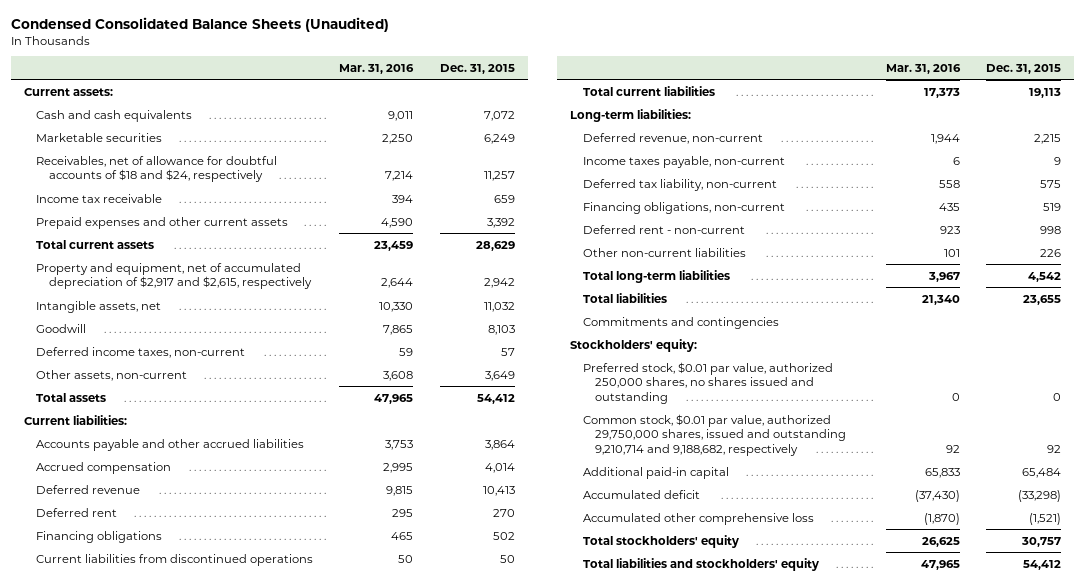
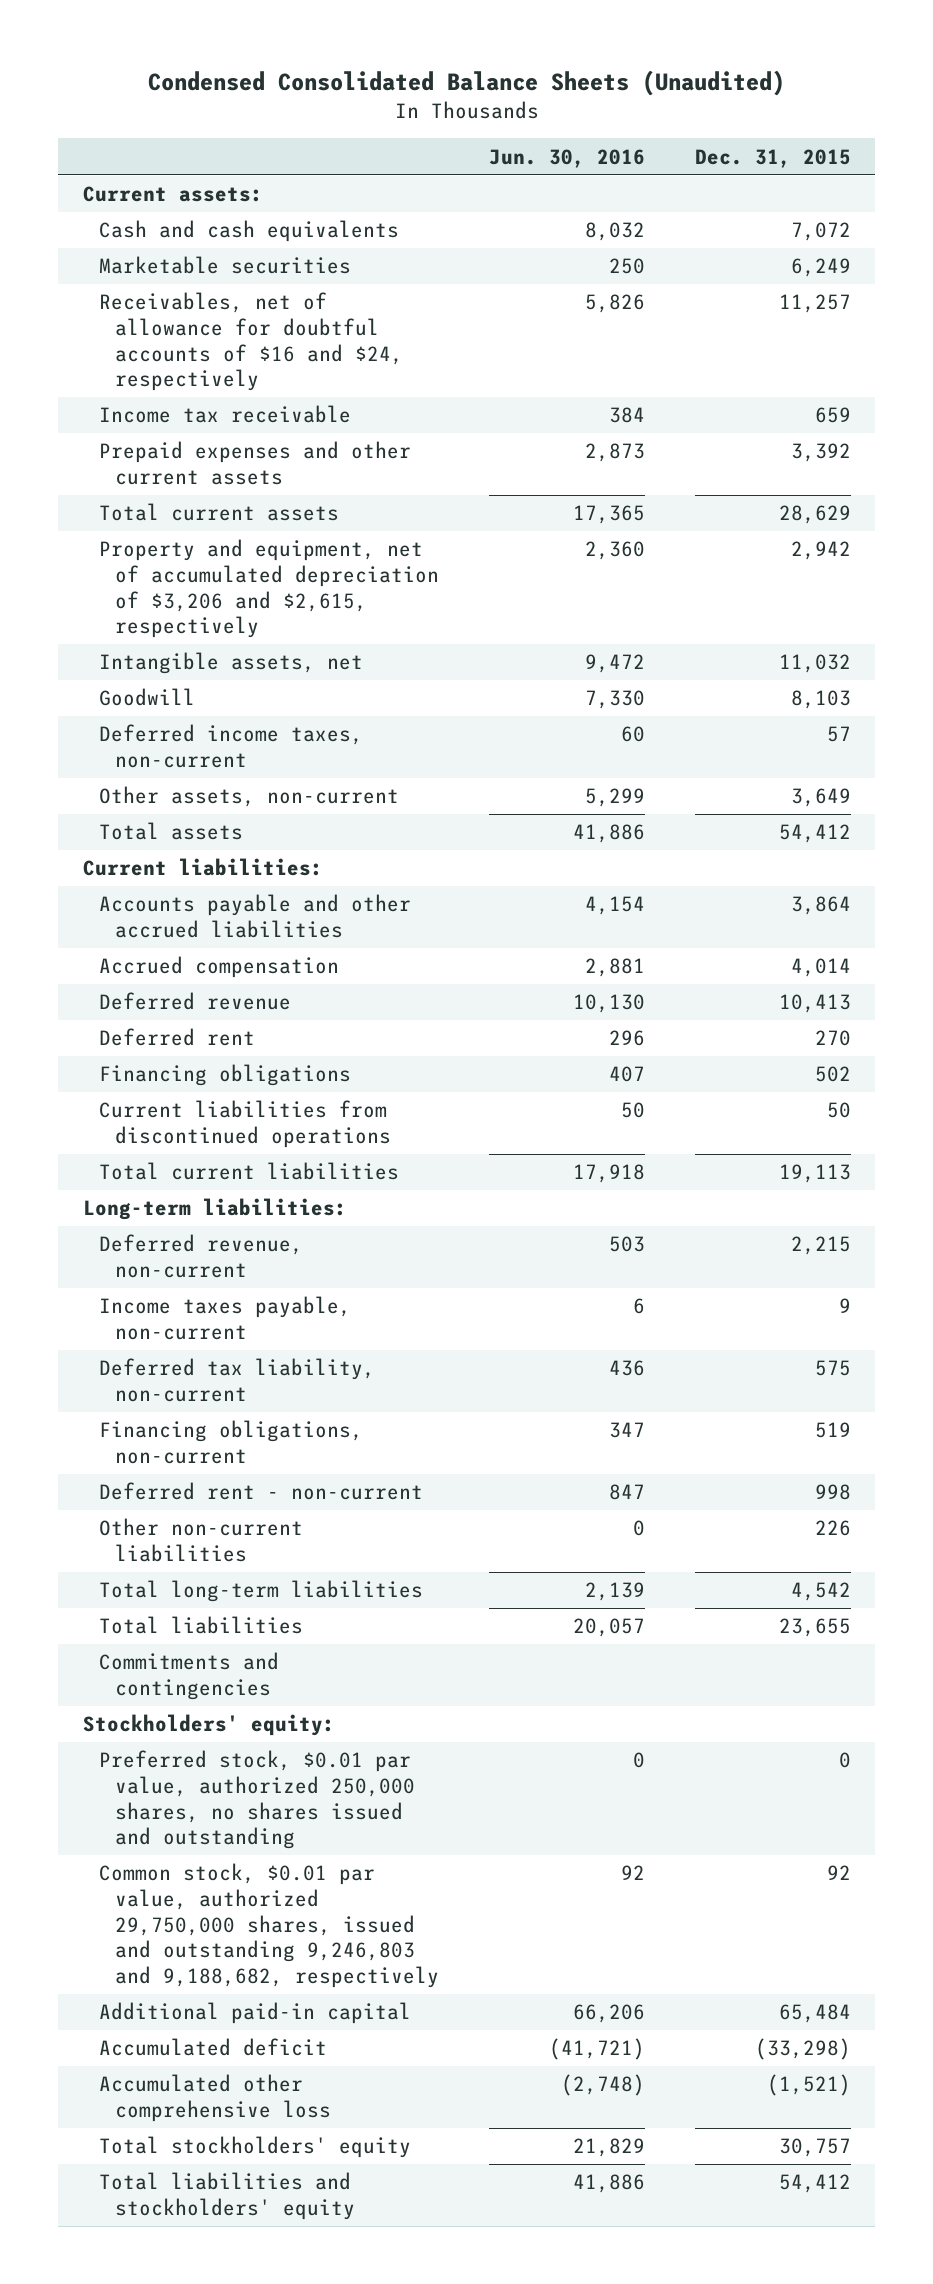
- | Mar. 31, 2016 | Dec. 31, 2015
+ | Jun. 30, 2016 | Dec. 31, 2015
- Receivables, net of allowance for doubtful accounts of $18 and $24, respectively | 7,214 | 11,257
+ Receivables, net of allowance for doubtful accounts of $16 and $24, respectively | 5,826 | 11,257
- Property and equipment, net of accumulated depreciation of $2,917 and $2,615, respectively | 2,644 | 2,942
+ Property and equipment, net of accumulated depreciation of $3,206 and $2,615, respectively | 2,360 | 2,942
- Common stock, $0.01 par value, authorized 29,750,000 shares, issued and outstanding 9,210,714 and 9,188,682, respectively | 92 | 92
+ Common stock, $0.01 par value, authorized 29,750,000 shares, issued and outstanding 9,246,803 and 9,188,682, respectively | 92 | 92

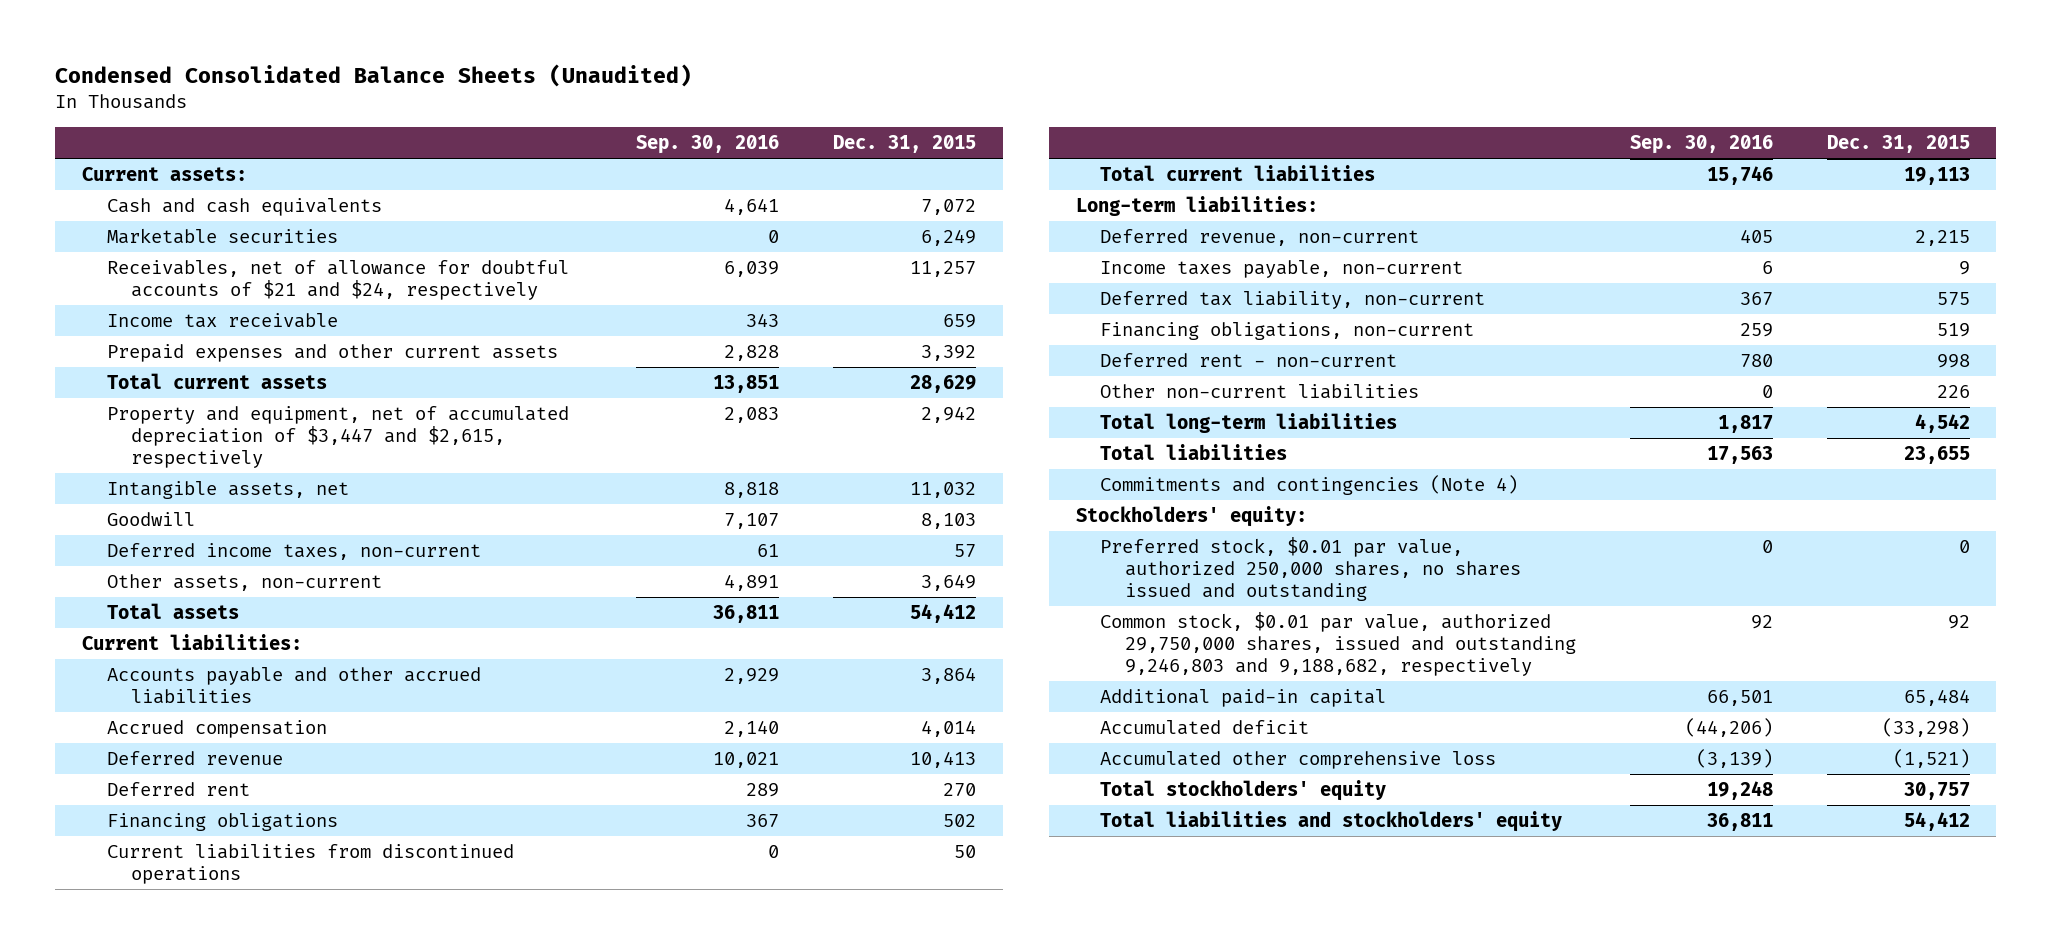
- | Jun. 30, 2016 | Dec. 31, 2015
+ | Sep. 30, 2016 | Dec. 31, 2015
- Receivables, net of allowance for doubtful accounts of $16 and $24, respectively | 5,826 | 11,257
+ Receivables, net of allowance for doubtful accounts of $21 and $24, respectively | 6,039 | 11,257
- Property and equipment, net of accumulated depreciation of $3,206 and $2,615, respectively | 2,360 | 2,942
+ Property and equipment, net of accumulated depreciation of $3,447 and $2,615, respectively | 2,083 | 2,942
- Commitments and contingencies
+ Commitments and contingencies (Note 4)

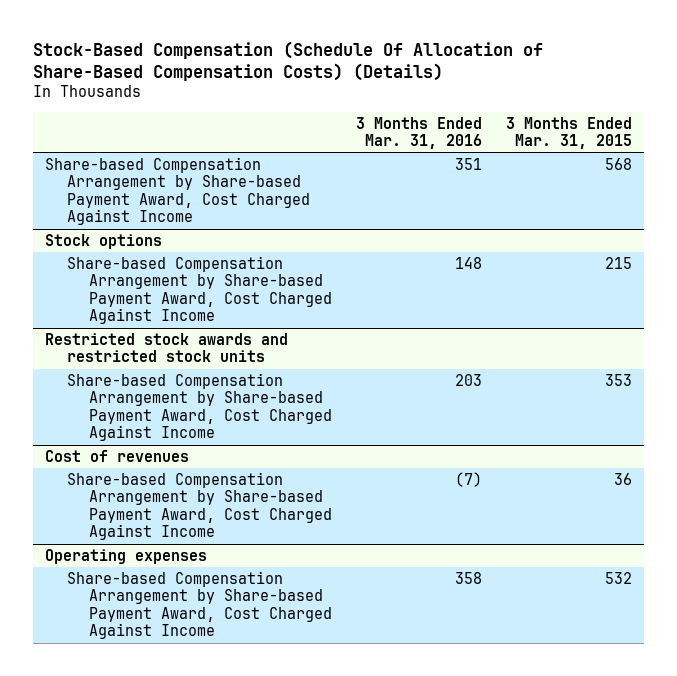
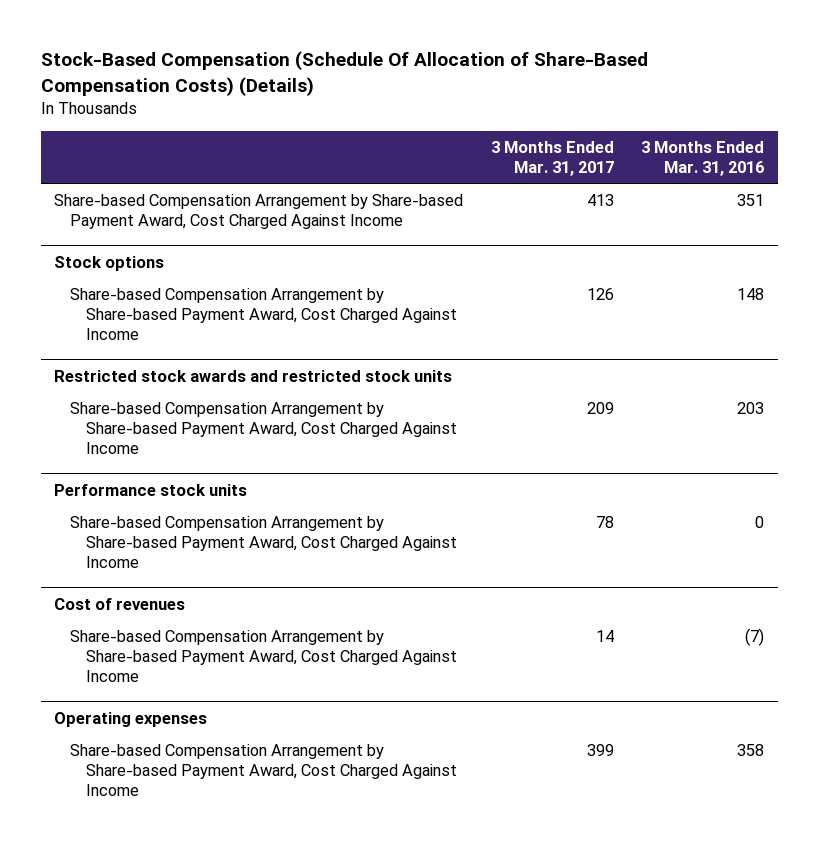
- | 3 Months Ended Mar. 31, 2016 | 3 Months Ended Mar. 31, 2015
+ | 3 Months Ended Mar. 31, 2017 | 3 Months Ended Mar. 31, 2016
+ Performance stock units
+ Share-based Compensation Arrangement by Share-based Payment Award, Cost Charged Against Income | 78 | 0

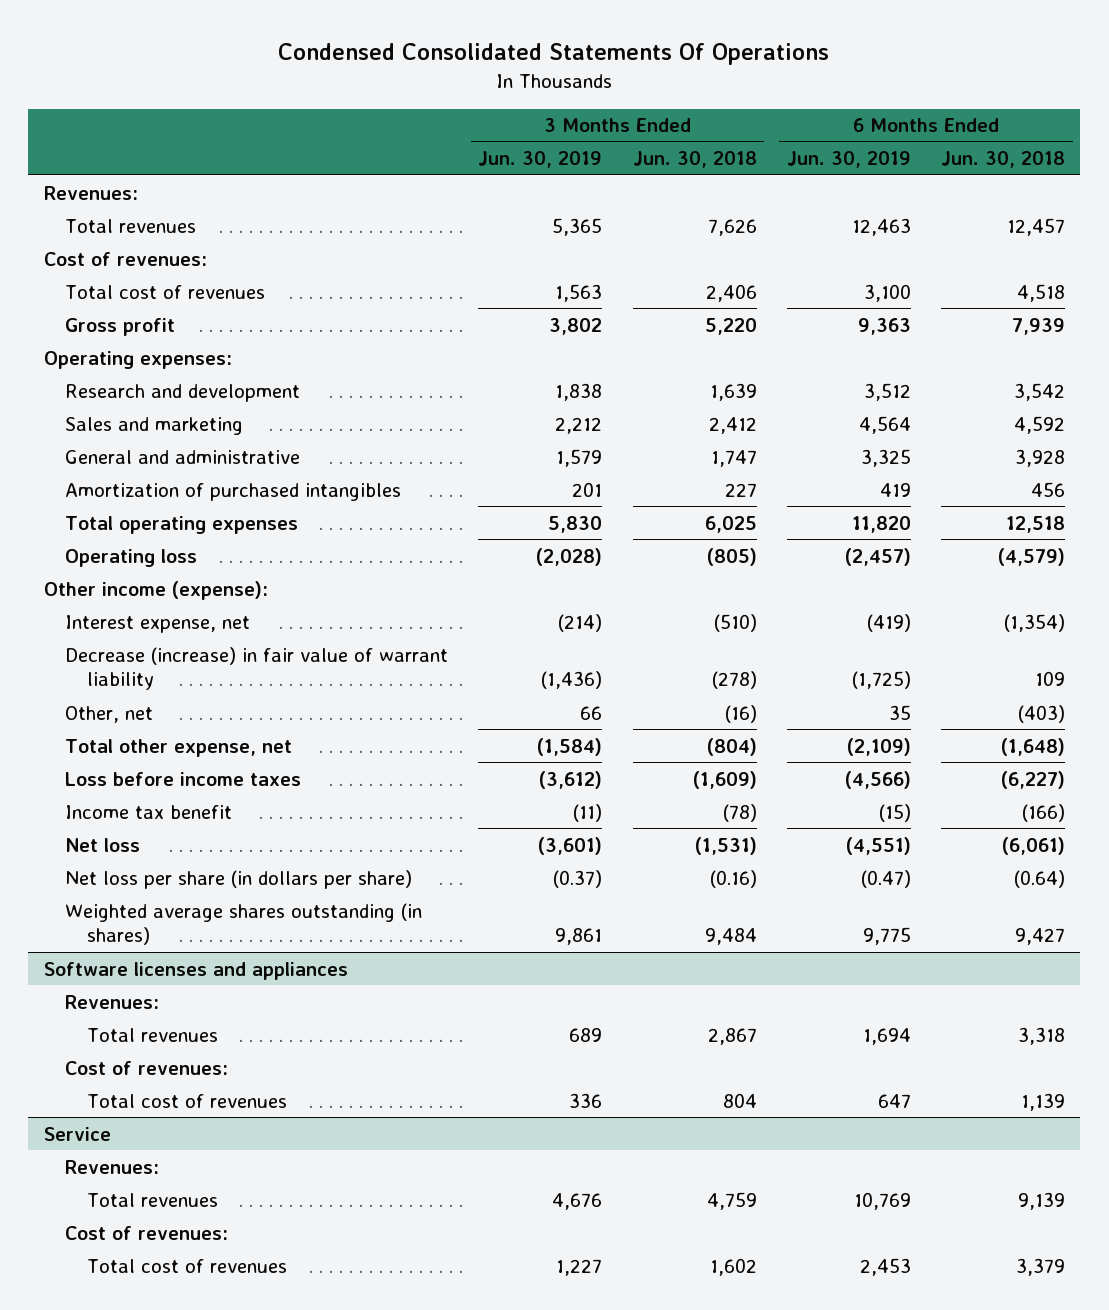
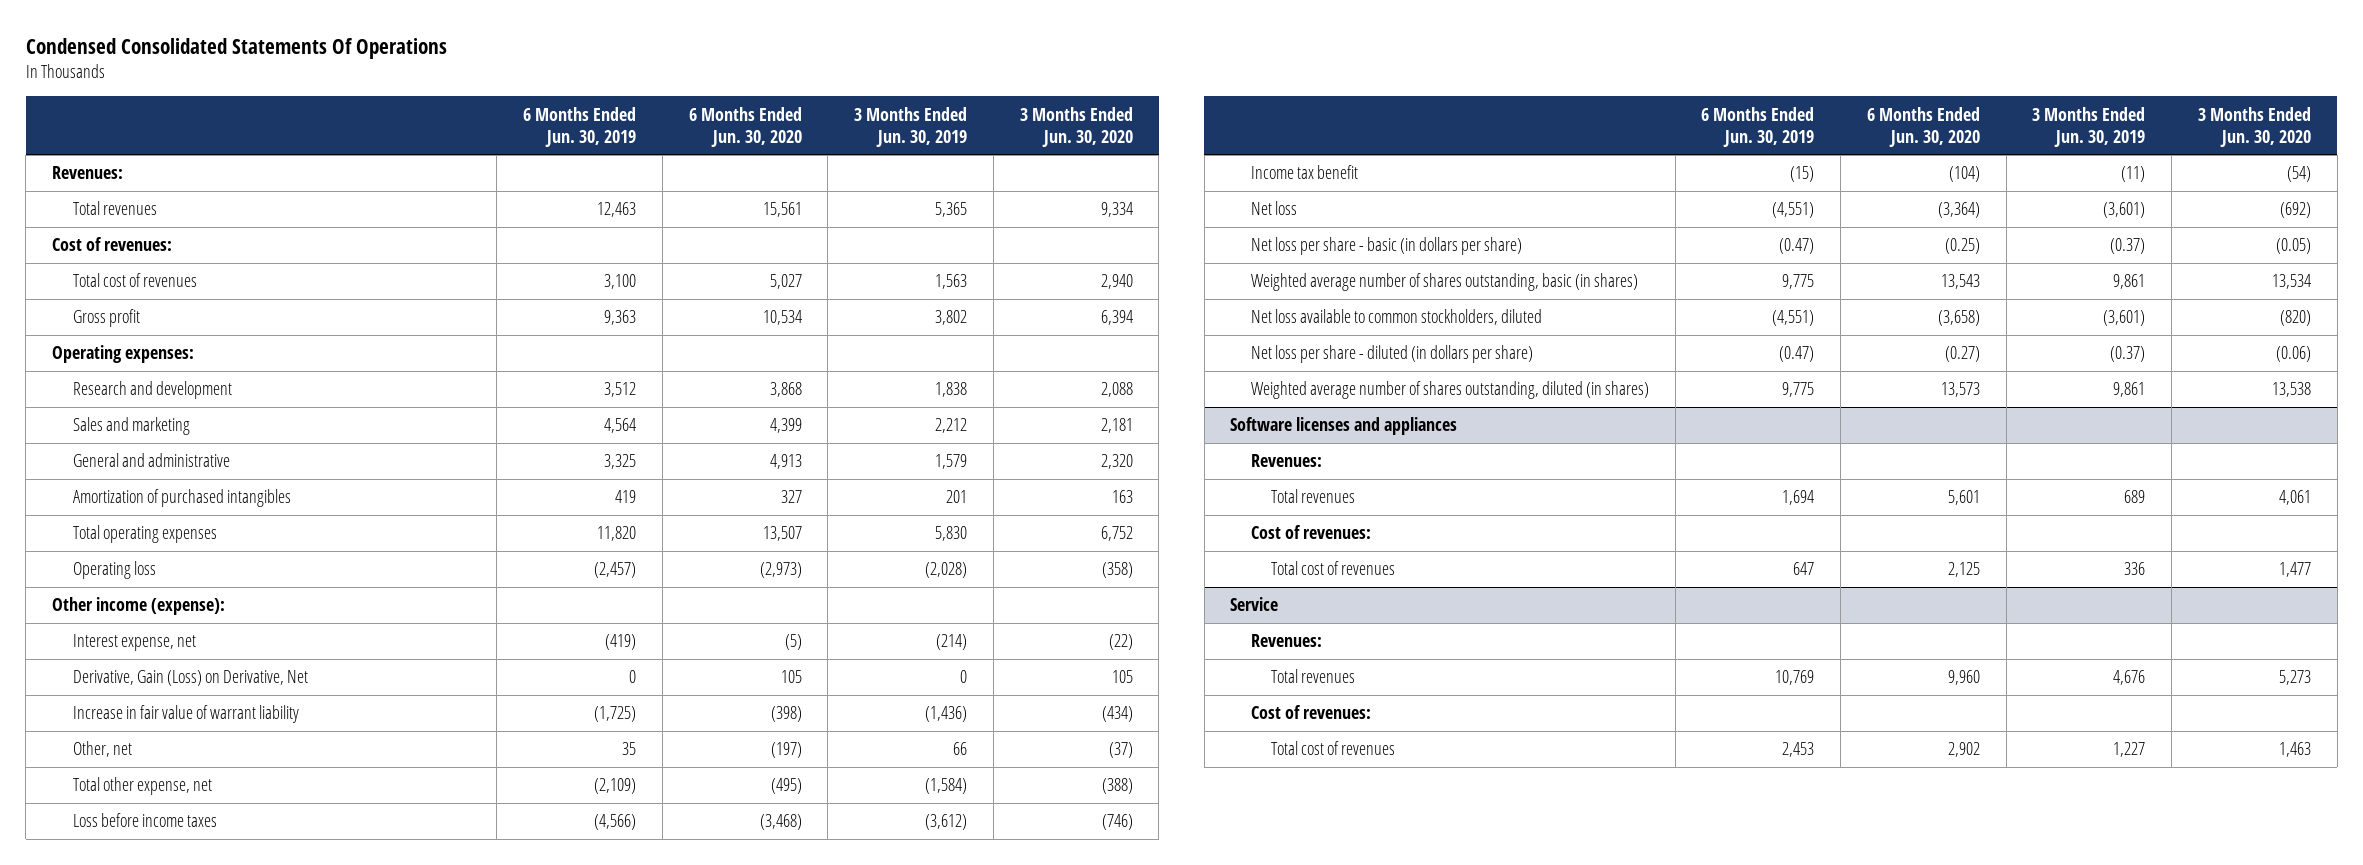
- | 3 Months Ended Jun. 30, 2019 | 3 Months Ended Jun. 30, 2018 | 6 Months Ended Jun. 30, 2019 | 6 Months Ended Jun. 30, 2018
+ | 6 Months Ended Jun. 30, 2019 | 6 Months Ended Jun. 30, 2020 | 3 Months Ended Jun. 30, 2019 | 3 Months Ended Jun. 30, 2020
- Decrease (increase) in fair value of warrant liability | (1,436) | (278) | (1,725) | 109
+ Derivative, Gain (Loss) on Derivative, Net | 0 | 105 | 0 | 105
+ Increase in fair value of warrant liability | (1,725) | (398) | (1,436) | (434)
- Net loss per share (in dollars per share) | (0.37) | (0.16) | (0.47) | (0.64)
- Weighted average shares outstanding (in shares) | 9,861 | 9,484 | 9,775 | 9,427
+ Net loss per share - basic (in dollars per share) | (0.47) | (0.25) | (0.37) | (0.05)
+ Weighted average number of shares outstanding, basic (in shares) | 9,775 | 13,543 | 9,861 | 13,534
+ Net loss available to common stockholders, diluted | (4,551) | (3,658) | (3,601) | (820)
+ Net loss per share - diluted (in dollars per share) | (0.47) | (0.27) | (0.37) | (0.06)
+ Weighted average number of shares outstanding, diluted (in shares) | 9,775 | 13,573 | 9,861 | 13,538

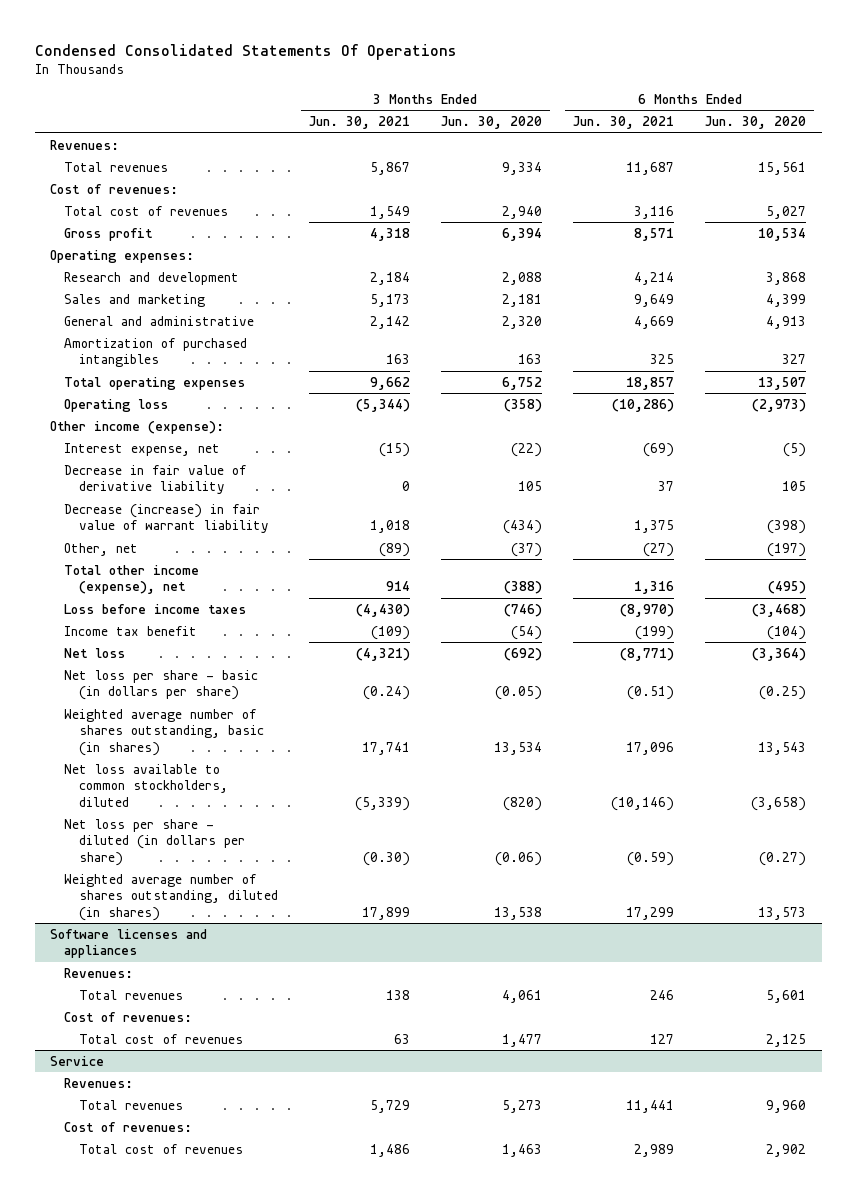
- | 6 Months Ended Jun. 30, 2019 | 6 Months Ended Jun. 30, 2020 | 3 Months Ended Jun. 30, 2019 | 3 Months Ended Jun. 30, 2020
+ | 3 Months Ended Jun. 30, 2021 | 3 Months Ended Jun. 30, 2020 | 6 Months Ended Jun. 30, 2021 | 6 Months Ended Jun. 30, 2020
- Derivative, Gain (Loss) on Derivative, Net | 0 | 105 | 0 | 105
- Increase in fair value of warrant liability | (1,725) | (398) | (1,436) | (434)
+ Decrease in fair value of derivative liability | 0 | 105 | 37 | 105
+ Decrease (increase) in fair value of warrant liability | 1,018 | (434) | 1,375 | (398)
- Total other expense, net | (2,109) | (495) | (1,584) | (388)
+ Total other income (expense), net | 914 | (388) | 1,316 | (495)

